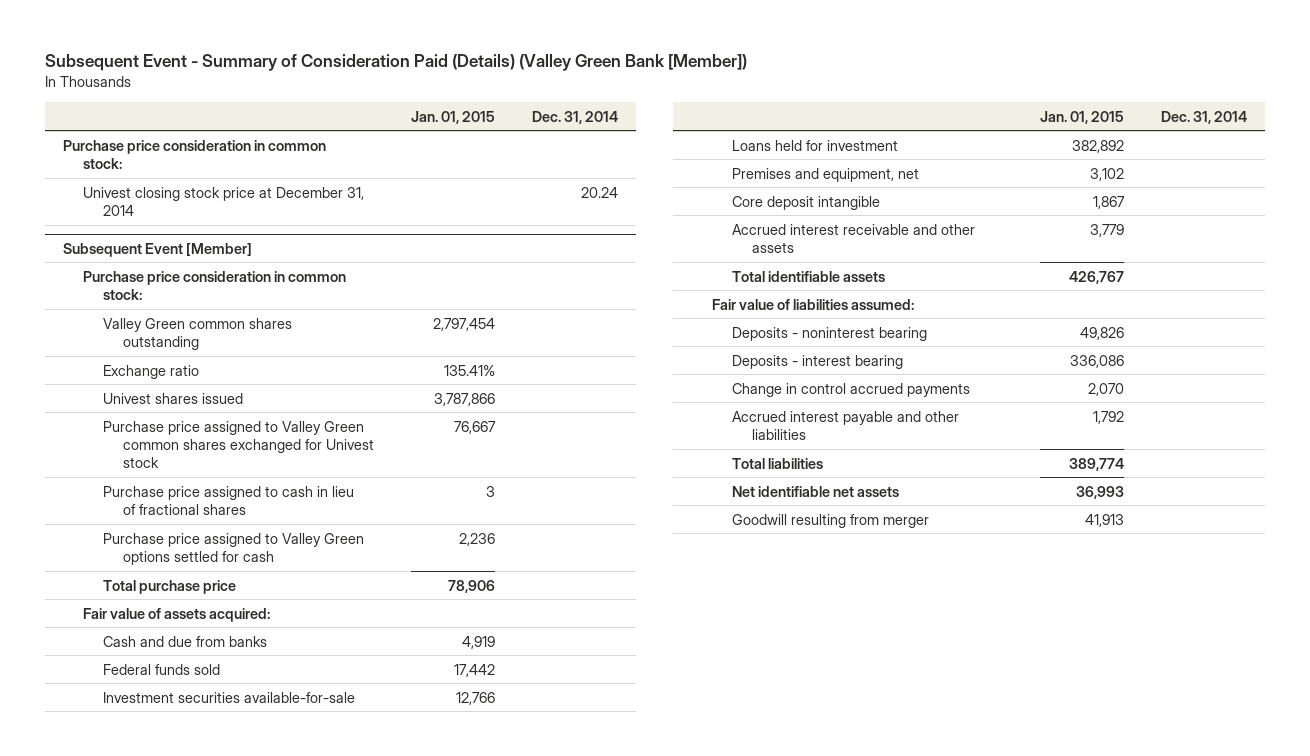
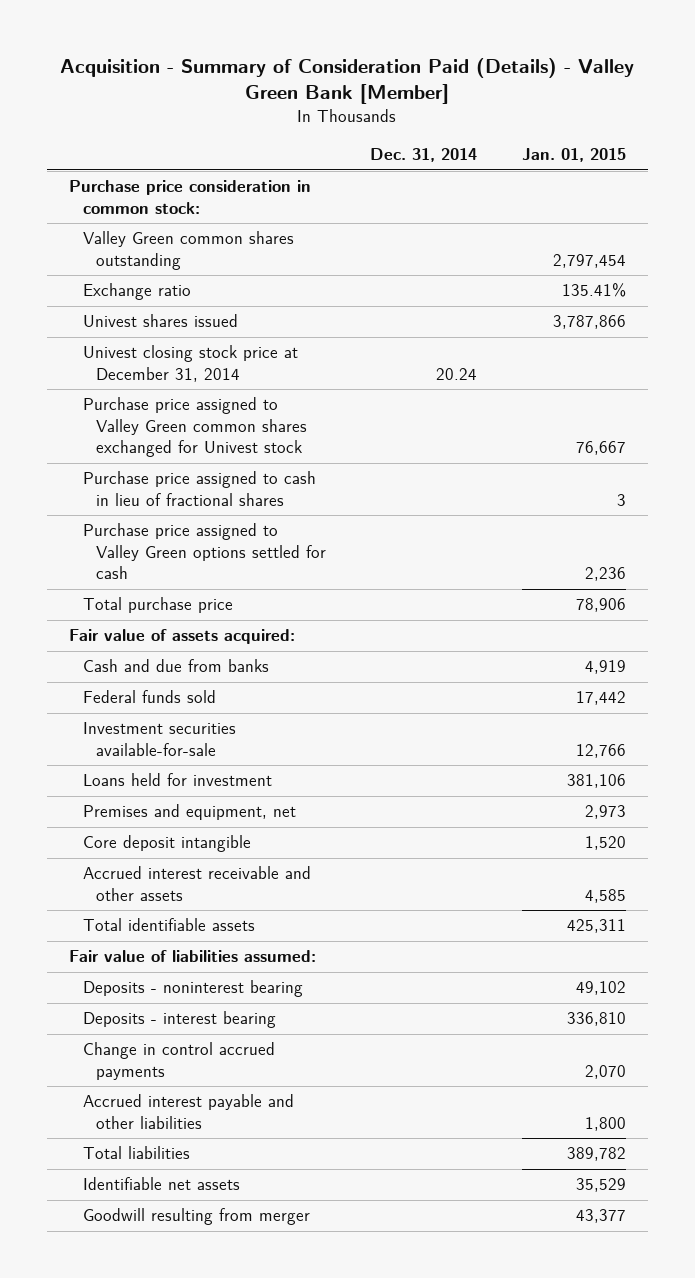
- Subsequent Event - Summary of Consideration Paid (Details) (Valley Green Bank [Member])
+ Acquisition - Summary of Consideration Paid (Details) - Valley Green Bank [Member]
- | Jan. 01, 2015 | Dec. 31, 2014
+ | Dec. 31, 2014 | Jan. 01, 2015
- Subsequent Event [Member]
- Purchase price consideration in common stock:
moved down: Univest closing stock price at December 31, 2014 | 20.24 |
- Loans held for investment | 382,892 |
- Premises and equipment, net | 3,102 |
- Core deposit intangible | 1,867 |
- Accrued interest receivable and other assets | 3,779 |
- Total identifiable assets | 426,767 |
+ Loans held for investment | | 381,106
+ Premises and equipment, net | | 2,973
+ Core deposit intangible | | 1,520
+ Accrued interest receivable and other assets | | 4,585
+ Total identifiable assets | | 425,311
- Deposits - noninterest bearing | 49,826 |
- Deposits - interest bearing | 336,086 |
+ Deposits - noninterest bearing | | 49,102
+ Deposits - interest bearing | | 336,810
- Accrued interest payable and other liabilities | 1,792 |
- Total liabilities | 389,774 |
- Net identifiable net assets | 36,993 |
- Goodwill resulting from merger | 41,913 |
+ Accrued interest payable and other liabilities | | 1,800
+ Total liabilities | | 389,782
+ Identifiable net assets | | 35,529
+ Goodwill resulting from merger | | 43,377

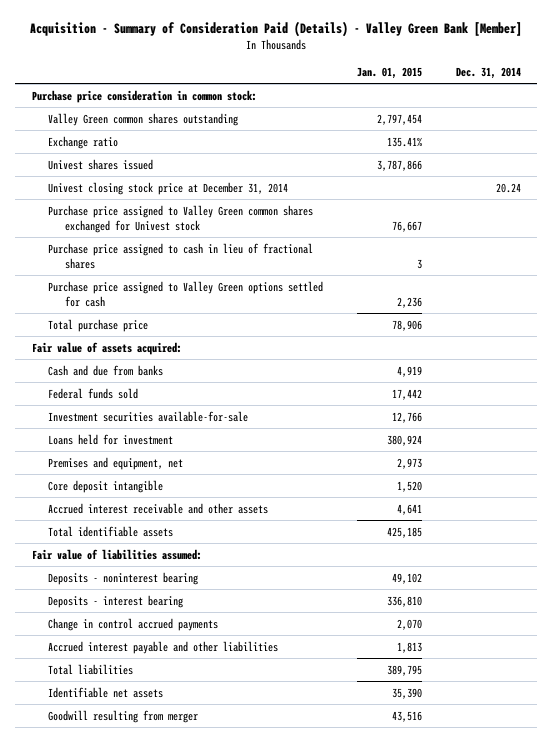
- | Dec. 31, 2014 | Jan. 01, 2015
+ | Jan. 01, 2015 | Dec. 31, 2014
- Loans held for investment | | 381,106
+ Loans held for investment | 380,924 |
- Accrued interest receivable and other assets | | 4,585
- Total identifiable assets | | 425,311
+ Accrued interest receivable and other assets | 4,641 |
+ Total identifiable assets | 425,185 |
- Accrued interest payable and other liabilities | | 1,800
- Total liabilities | | 389,782
- Identifiable net assets | | 35,529
- Goodwill resulting from merger | | 43,377
+ Accrued interest payable and other liabilities | 1,813 |
+ Total liabilities | 389,795 |
+ Identifiable net assets | 35,390 |
+ Goodwill resulting from merger | 43,516 |

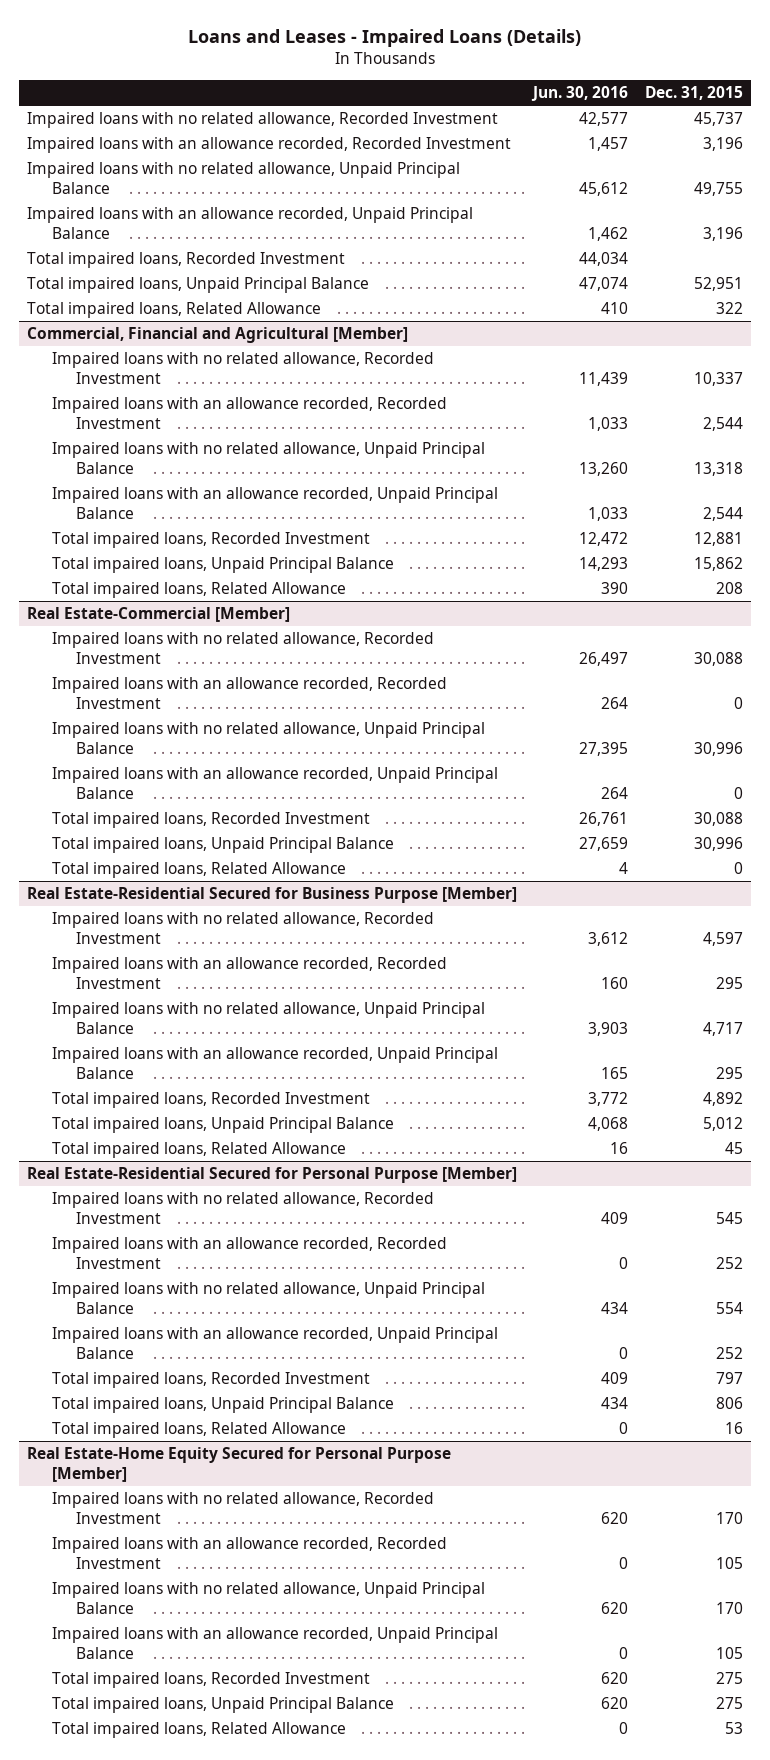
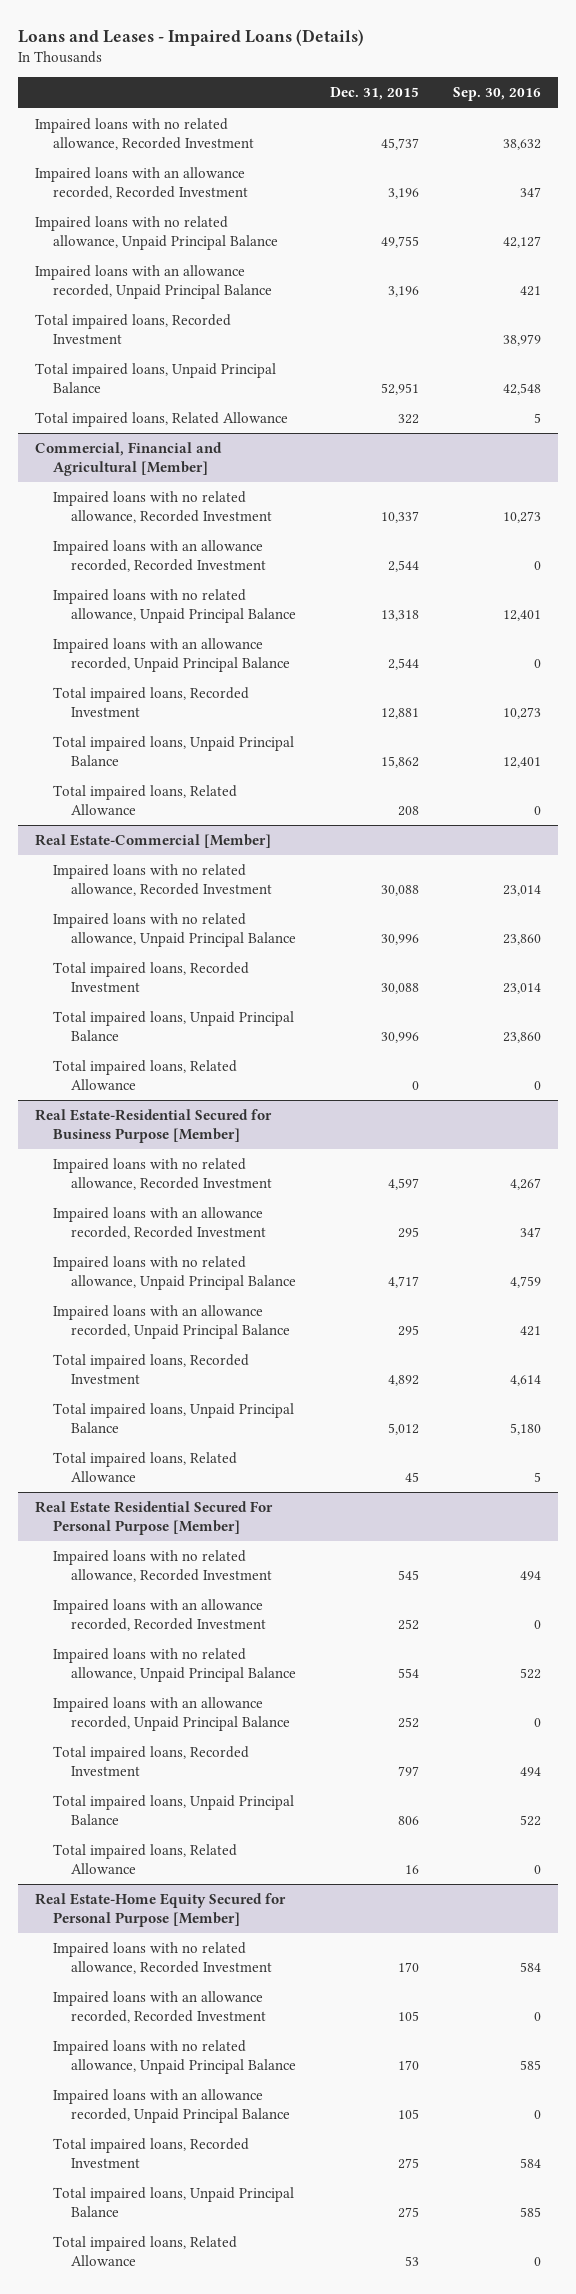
- | Jun. 30, 2016 | Dec. 31, 2015
+ | Dec. 31, 2015 | Sep. 30, 2016
@ Real Estate-Commercial [Member]
- Impaired loans with an allowance recorded, Recorded Investment | 264 | 0
- Impaired loans with an allowance recorded, Unpaid Principal Balance | 264 | 0
- Real Estate-Residential Secured for Personal Purpose [Member]
+ Real Estate Residential Secured For Personal Purpose [Member]

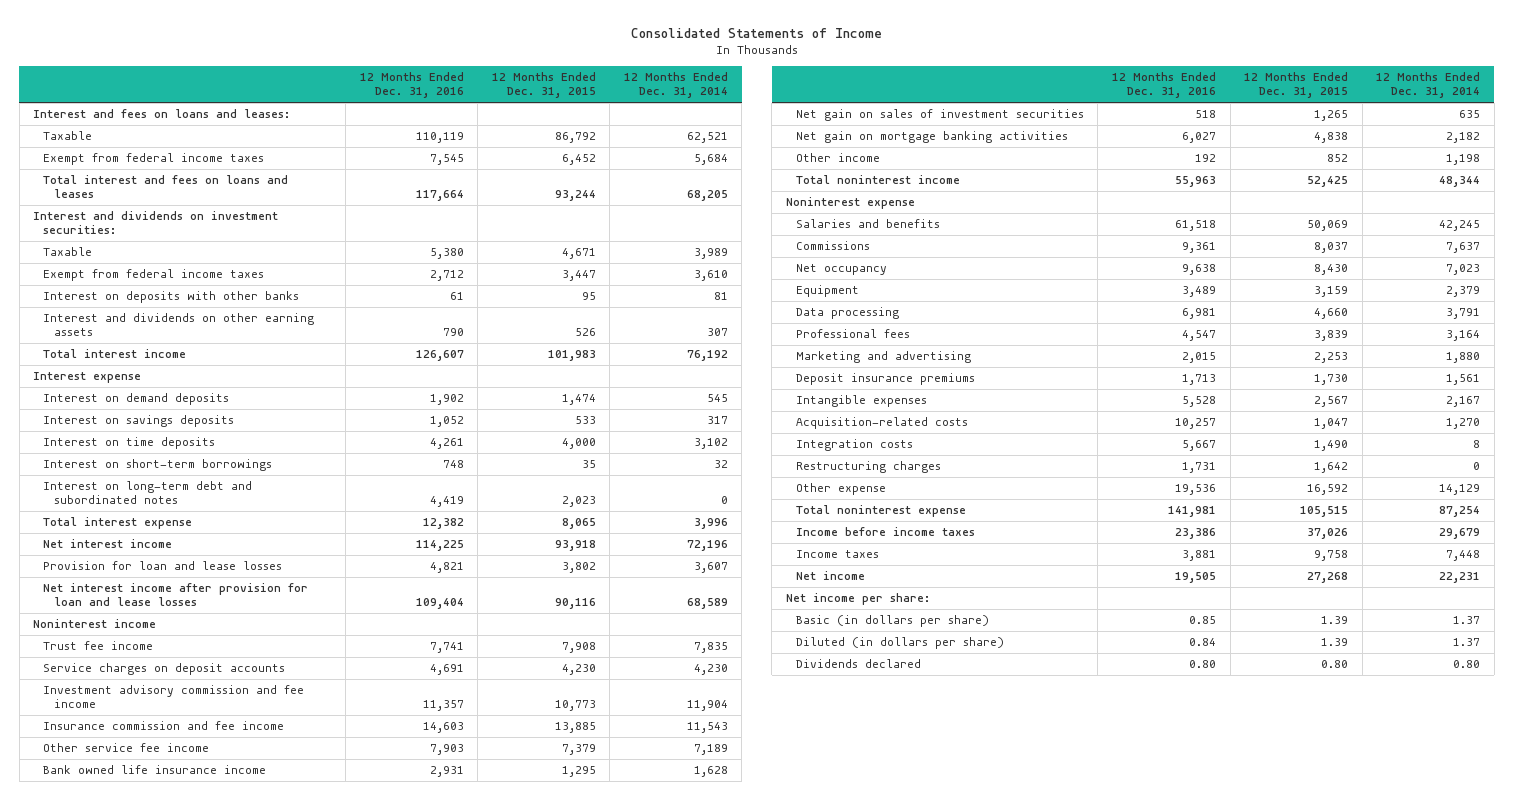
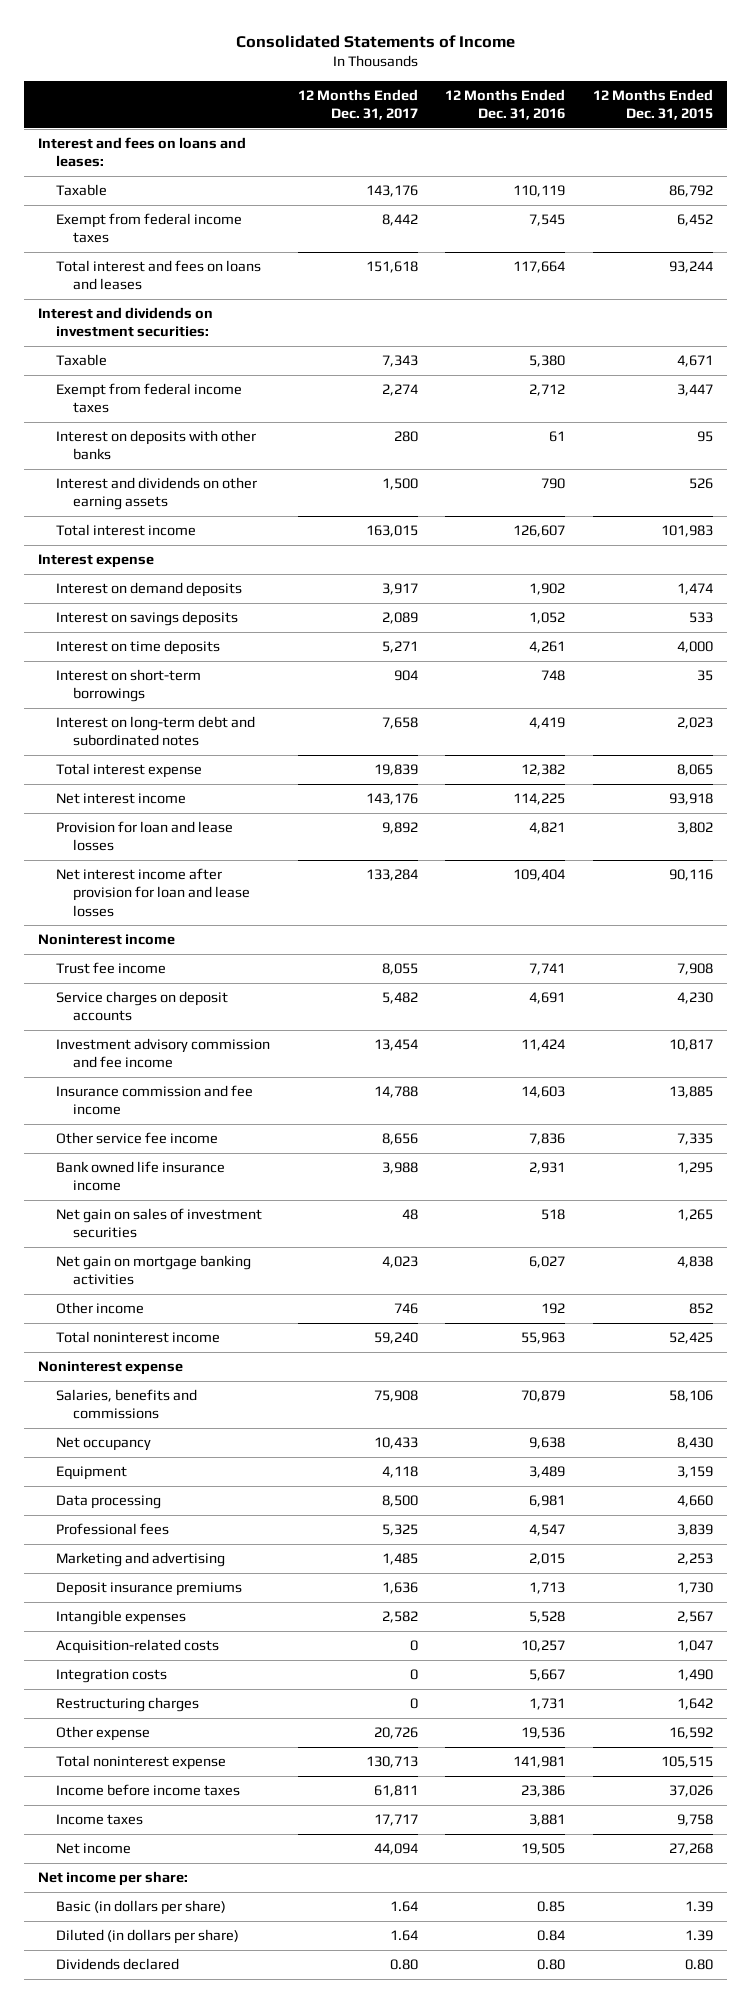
- | 12 Months Ended Dec. 31, 2016 | 12 Months Ended Dec. 31, 2015 | 12 Months Ended Dec. 31, 2014
+ | 12 Months Ended Dec. 31, 2017 | 12 Months Ended Dec. 31, 2016 | 12 Months Ended Dec. 31, 2015
- Investment advisory commission and fee income | 11,357 | 10,773 | 11,904
+ Investment advisory commission and fee income | 13,454 | 11,424 | 10,817
- Other service fee income | 7,903 | 7,379 | 7,189
+ Other service fee income | 8,656 | 7,836 | 7,335
- Salaries and benefits | 61,518 | 50,069 | 42,245
- Commissions | 9,361 | 8,037 | 7,637
+ Salaries, benefits and commissions | 75,908 | 70,879 | 58,106

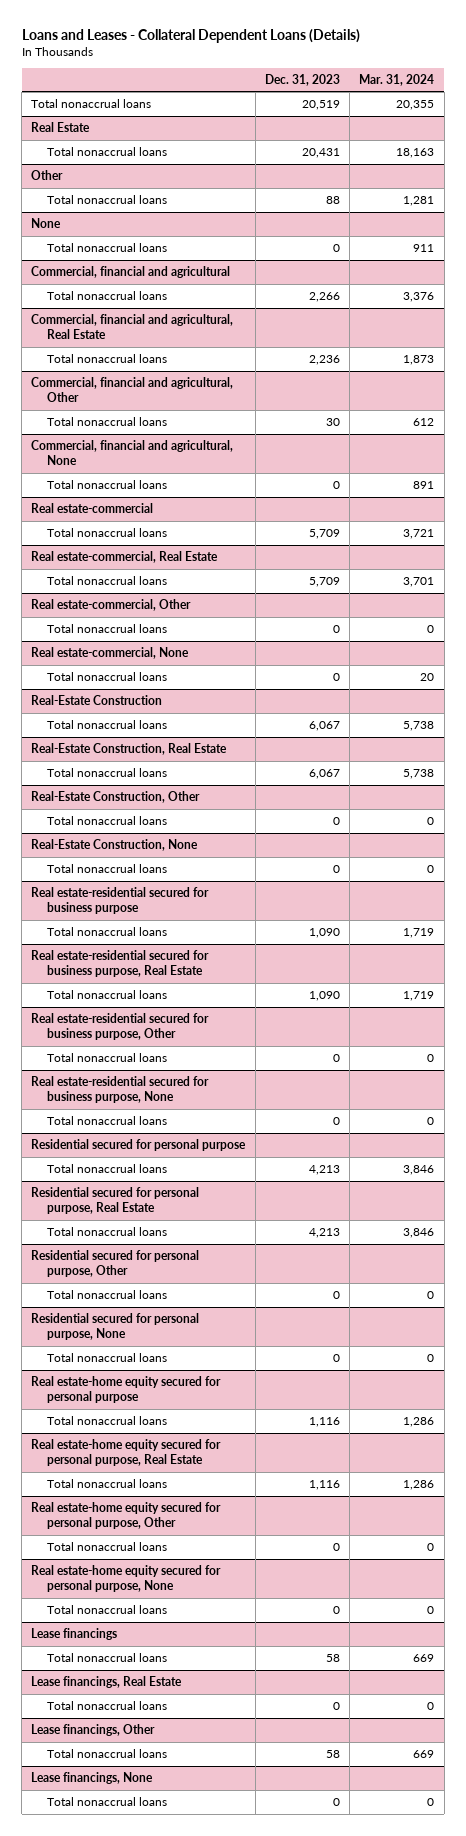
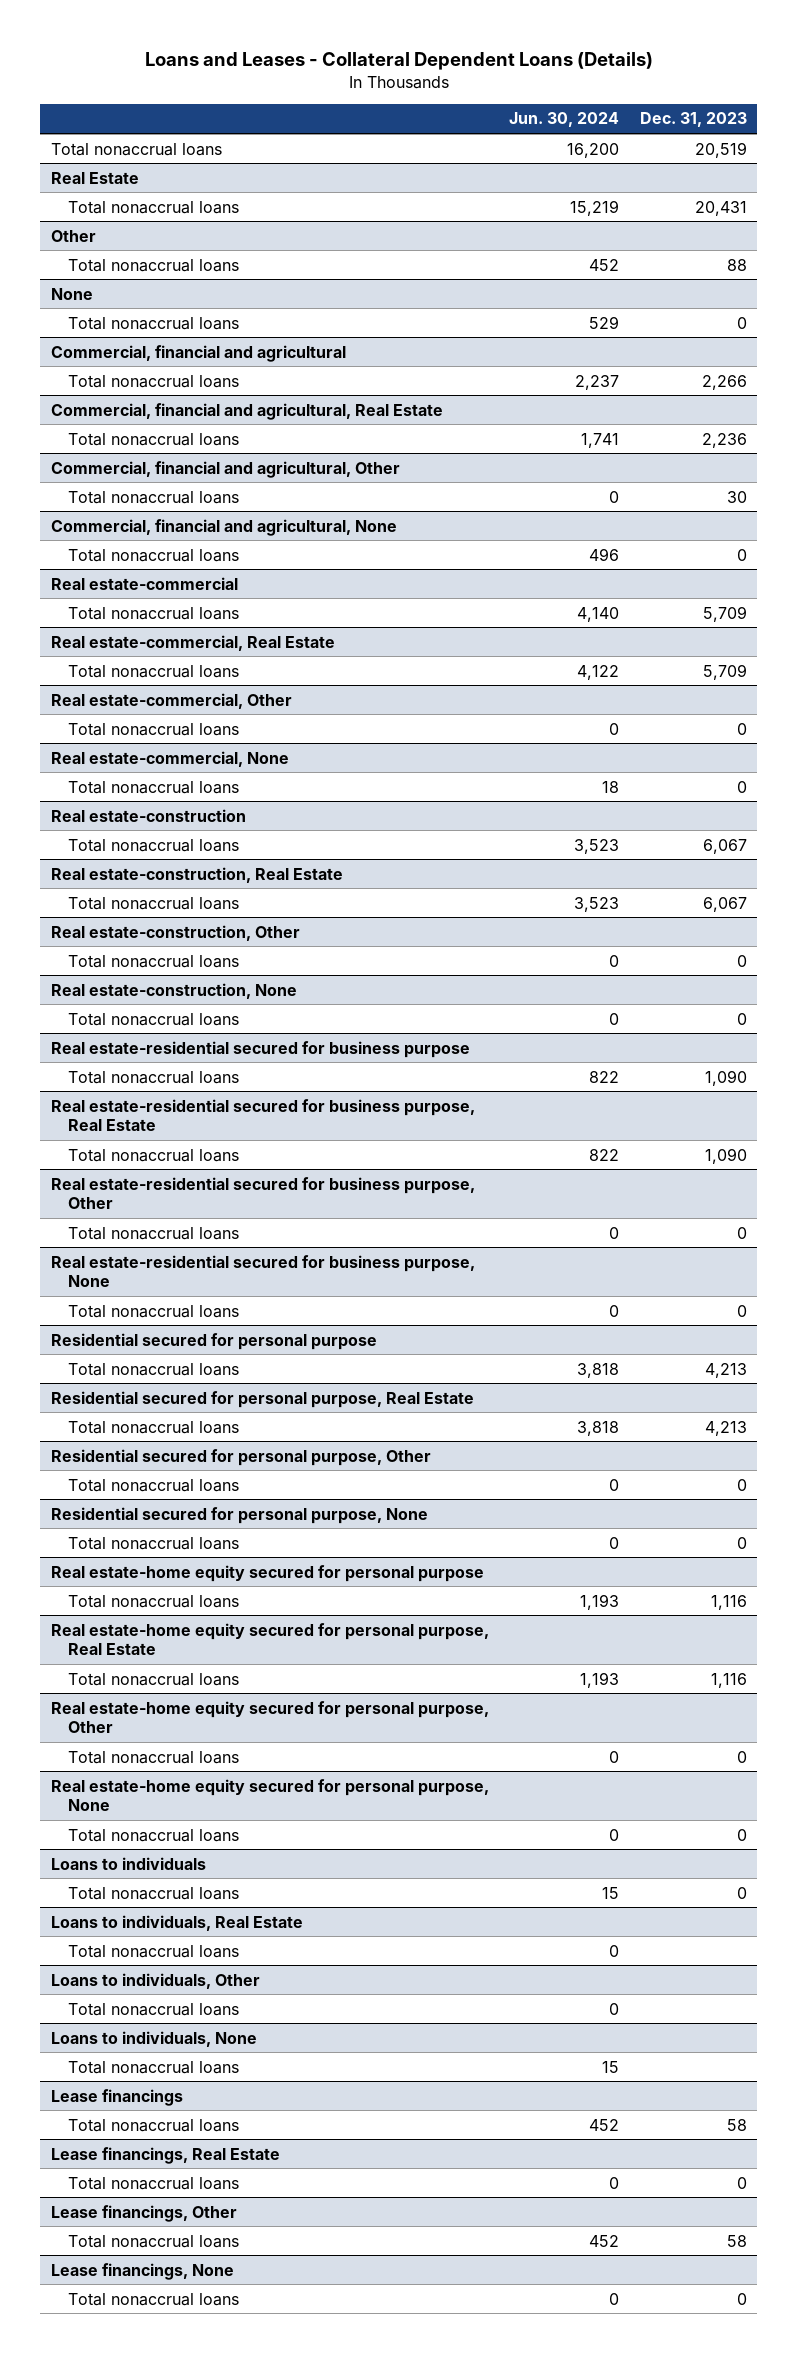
- | Dec. 31, 2023 | Mar. 31, 2024
+ | Jun. 30, 2024 | Dec. 31, 2023
- Real-Estate Construction
+ Real estate-construction
- Real-Estate Construction, Real Estate
+ Real estate-construction, Real Estate
- Real-Estate Construction, Other
+ Real estate-construction, Other
- Real-Estate Construction, None
+ Real estate-construction, None
+ Loans to individuals
+ Total nonaccrual loans | 15 | 0
+ Loans to individuals, Real Estate
+ Total nonaccrual loans | 0 |
+ Loans to individuals, Other
+ Total nonaccrual loans | 0 |
+ Loans to individuals, None
+ Total nonaccrual loans | 15 |

